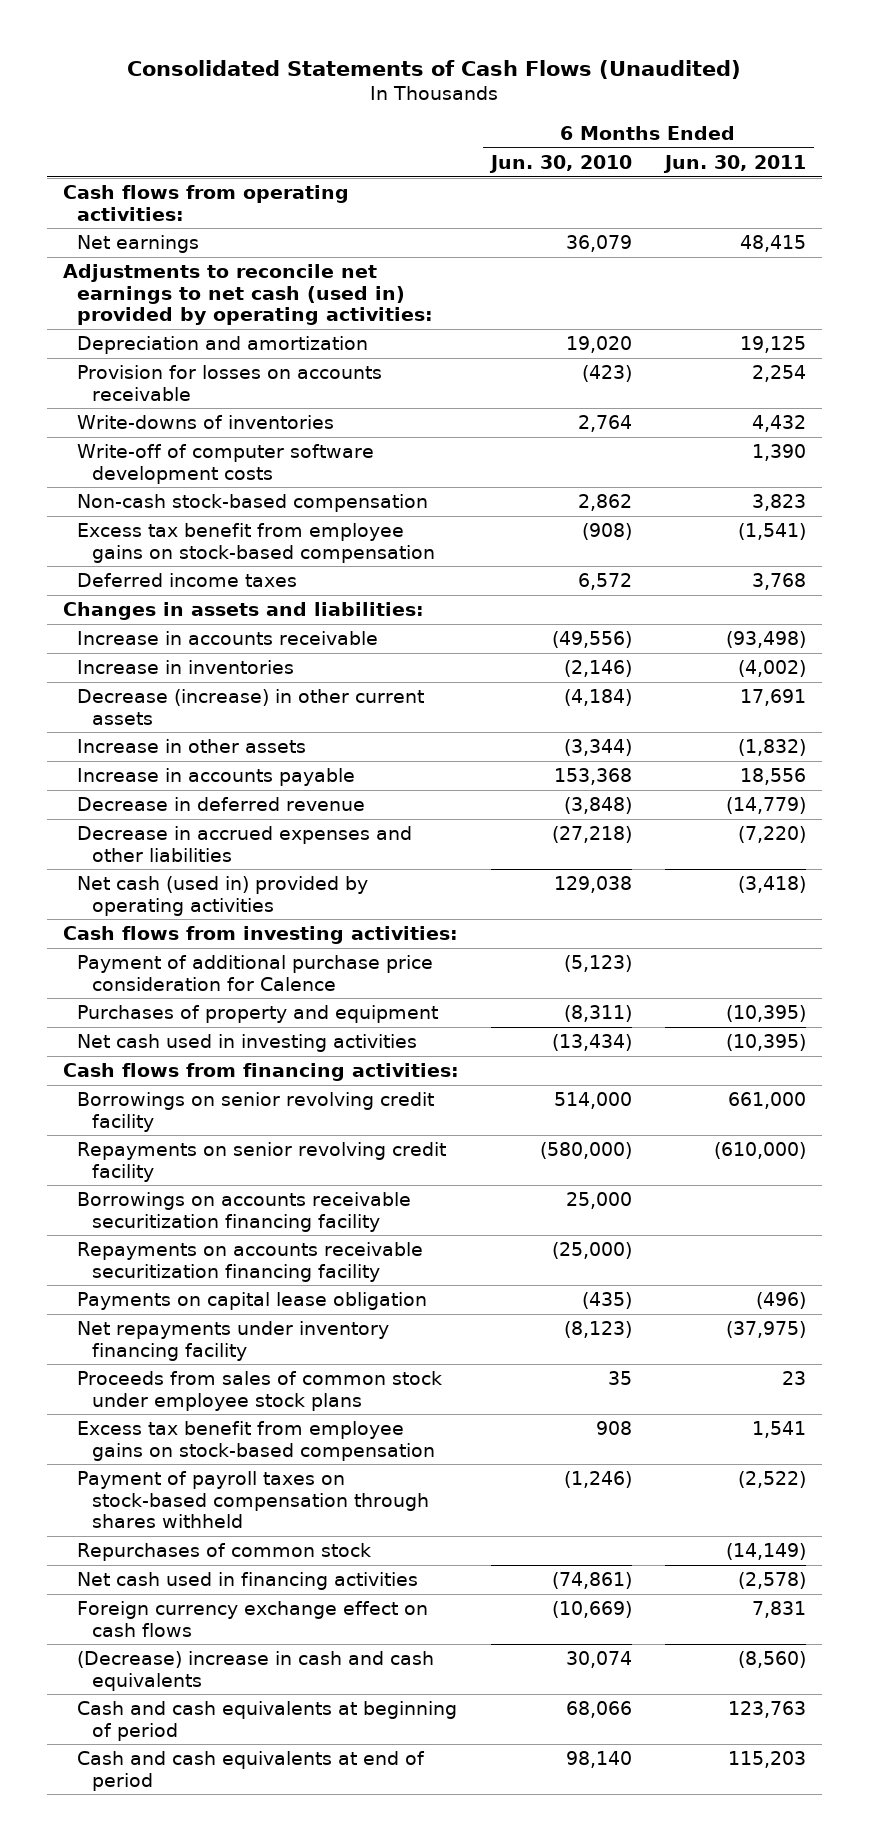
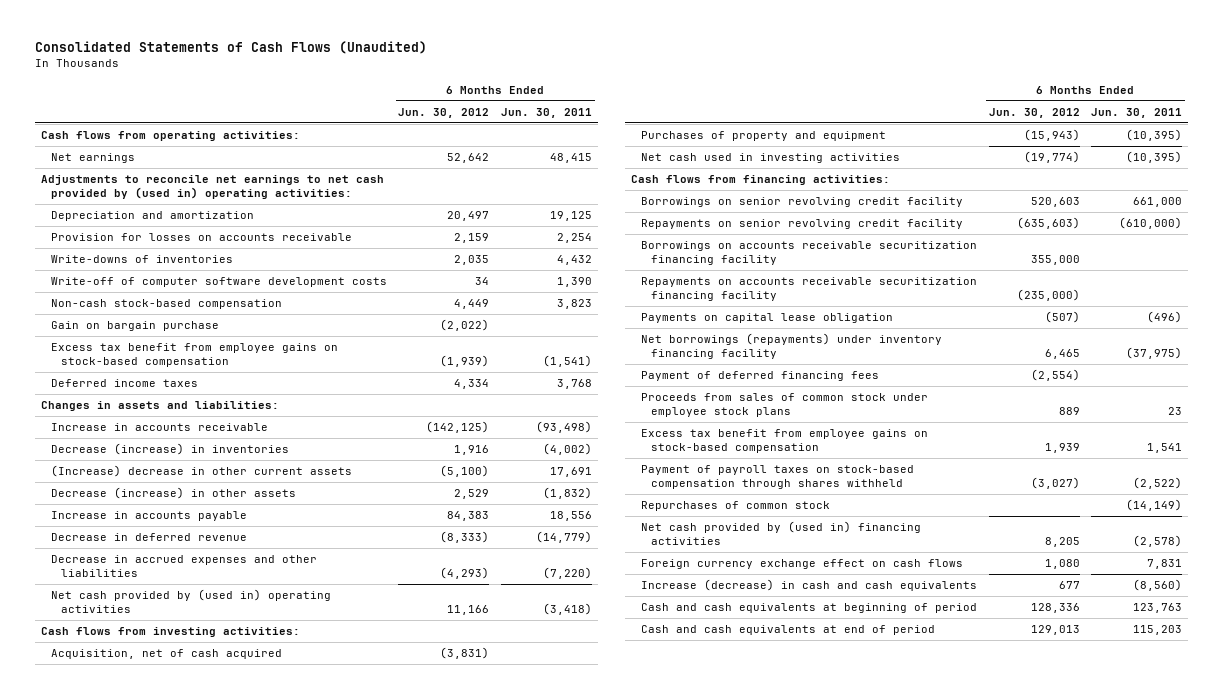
- | 6 Months Ended Jun. 30, 2010 | 6 Months Ended Jun. 30, 2011
+ | 6 Months Ended Jun. 30, 2012 | 6 Months Ended Jun. 30, 2011
- Adjustments to reconcile net earnings to net cash (used in) provided by operating activities:
+ Adjustments to reconcile net earnings to net cash provided by (used in) operating activities:
+ Gain on bargain purchase | (2,022) |
- Increase in inventories | (2,146) | (4,002)
- Decrease (increase) in other current assets | (4,184) | 17,691
- Increase in other assets | (3,344) | (1,832)
+ Decrease (increase) in inventories | 1,916 | (4,002)
+ (Increase) decrease in other current assets | (5,100) | 17,691
+ Decrease (increase) in other assets | 2,529 | (1,832)
- Net cash (used in) provided by operating activities | 129,038 | (3,418)
+ Net cash provided by (used in) operating activities | 11,166 | (3,418)
- Payment of additional purchase price consideration for Calence | (5,123) |
+ Acquisition, net of cash acquired | (3,831) |
- Net repayments under inventory financing facility | (8,123) | (37,975)
+ Net borrowings (repayments) under inventory financing facility | 6,465 | (37,975)
+ Payment of deferred financing fees | (2,554) |
- Net cash used in financing activities | (74,861) | (2,578)
+ Net cash provided by (used in) financing activities | 8,205 | (2,578)
- (Decrease) increase in cash and cash equivalents | 30,074 | (8,560)
+ Increase (decrease) in cash and cash equivalents | 677 | (8,560)

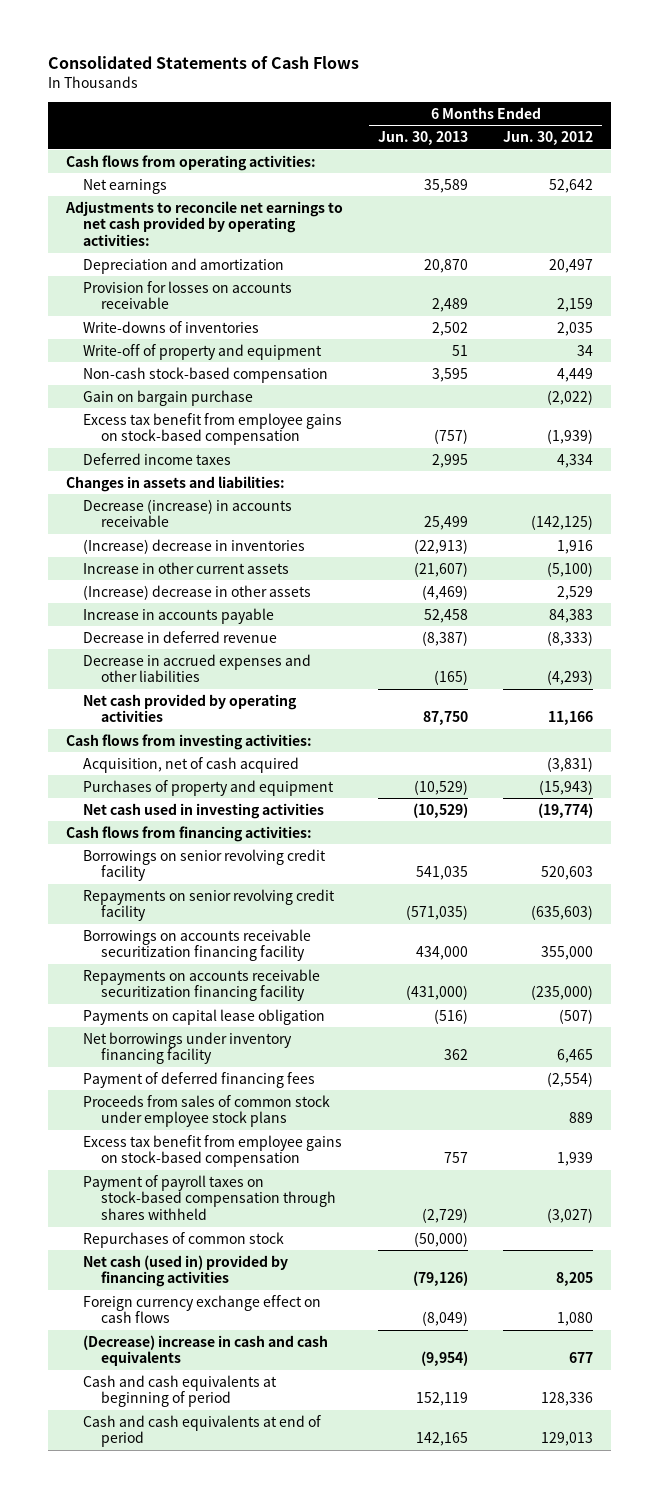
- Consolidated Statements of Cash Flows (Unaudited)
+ Consolidated Statements of Cash Flows
- | 6 Months Ended Jun. 30, 2012 | 6 Months Ended Jun. 30, 2011
+ | 6 Months Ended Jun. 30, 2013 | 6 Months Ended Jun. 30, 2012
- Adjustments to reconcile net earnings to net cash provided by (used in) operating activities:
+ Adjustments to reconcile net earnings to net cash provided by operating activities:
- Write-off of computer software development costs | 34 | 1,390
+ Write-off of property and equipment | 51 | 34
- Increase in accounts receivable | (142,125) | (93,498)
- Decrease (increase) in inventories | 1,916 | (4,002)
- (Increase) decrease in other current assets | (5,100) | 17,691
- Decrease (increase) in other assets | 2,529 | (1,832)
+ Decrease (increase) in accounts receivable | 25,499 | (142,125)
+ (Increase) decrease in inventories | (22,913) | 1,916
+ Increase in other current assets | (21,607) | (5,100)
+ (Increase) decrease in other assets | (4,469) | 2,529
- Net cash provided by (used in) operating activities | 11,166 | (3,418)
+ Net cash provided by operating activities | 87,750 | 11,166
- Net borrowings (repayments) under inventory financing facility | 6,465 | (37,975)
+ Net borrowings under inventory financing facility | 362 | 6,465
- Net cash provided by (used in) financing activities | 8,205 | (2,578)
+ Net cash (used in) provided by financing activities | (79,126) | 8,205
- Increase (decrease) in cash and cash equivalents | 677 | (8,560)
+ (Decrease) increase in cash and cash equivalents | (9,954) | 677

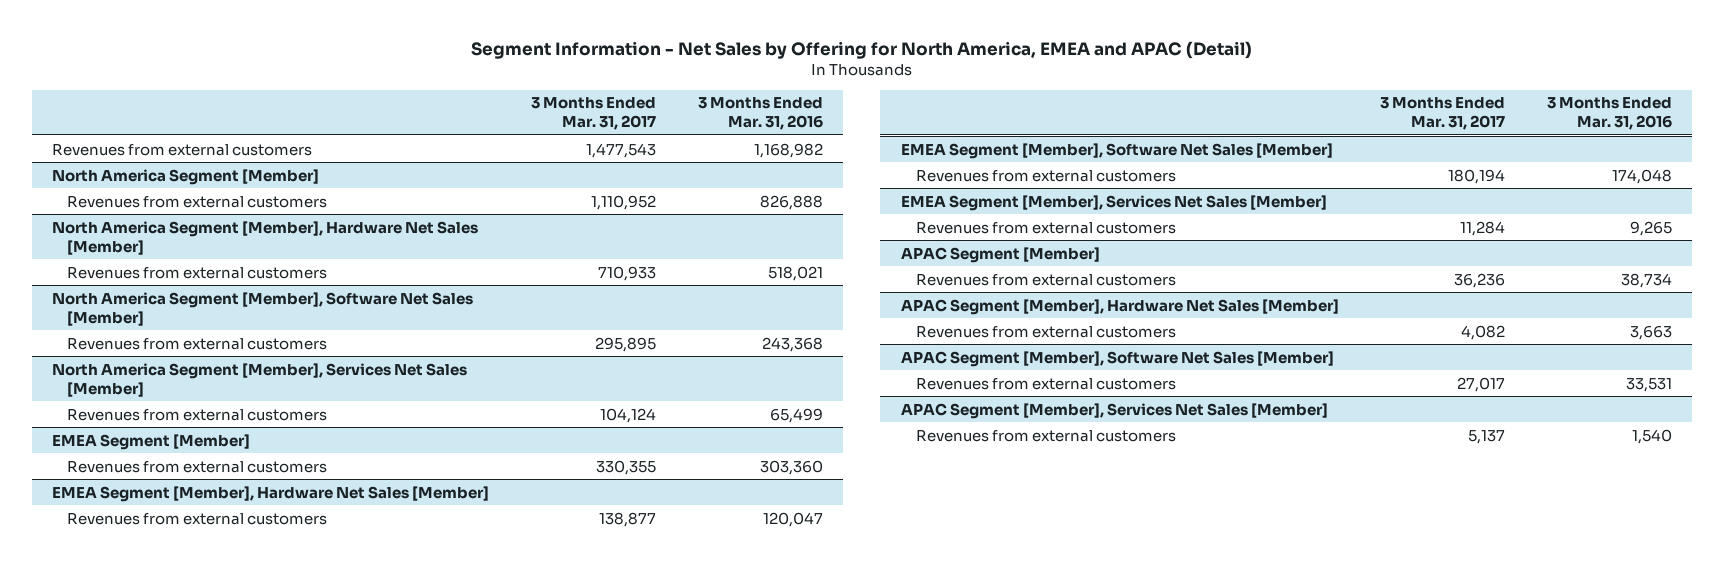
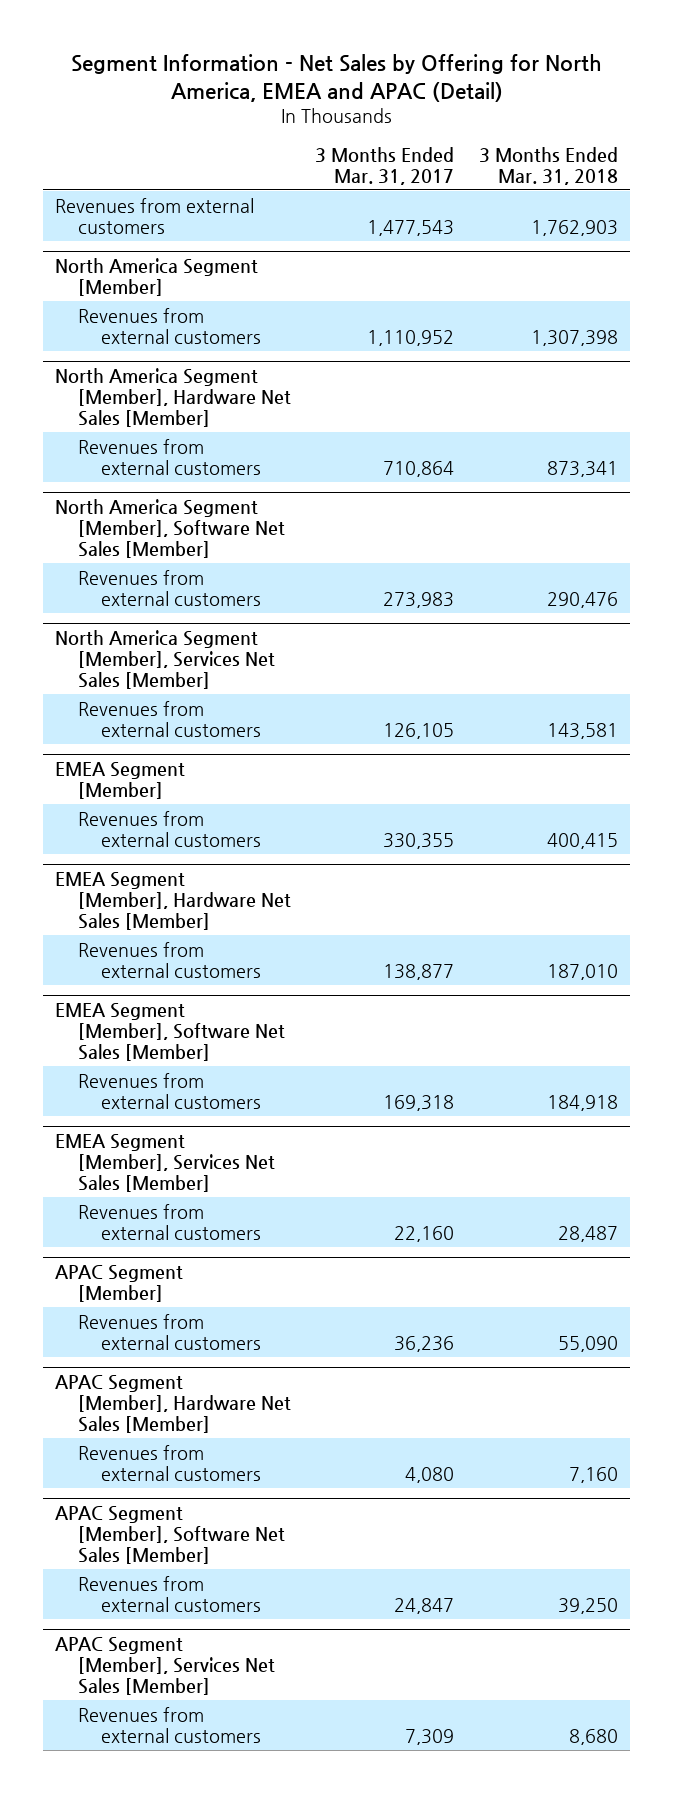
- | 3 Months Ended Mar. 31, 2017 | 3 Months Ended Mar. 31, 2016
+ | 3 Months Ended Mar. 31, 2017 | 3 Months Ended Mar. 31, 2018
@ North America Segment [Member], Hardware Net Sales [Member]
- Revenues from external customers | 710,933 | 518,021
+ Revenues from external customers | 710,864 | 873,341
@ North America Segment [Member], Software Net Sales [Member]
- Revenues from external customers | 295,895 | 243,368
+ Revenues from external customers | 273,983 | 290,476
@ North America Segment [Member], Services Net Sales [Member]
- Revenues from external customers | 104,124 | 65,499
+ Revenues from external customers | 126,105 | 143,581
@ EMEA Segment [Member], Software Net Sales [Member]
- Revenues from external customers | 180,194 | 174,048
+ Revenues from external customers | 169,318 | 184,918
@ EMEA Segment [Member], Services Net Sales [Member]
- Revenues from external customers | 11,284 | 9,265
+ Revenues from external customers | 22,160 | 28,487
@ APAC Segment [Member], Hardware Net Sales [Member]
- Revenues from external customers | 4,082 | 3,663
+ Revenues from external customers | 4,080 | 7,160
@ APAC Segment [Member], Software Net Sales [Member]
- Revenues from external customers | 27,017 | 33,531
+ Revenues from external customers | 24,847 | 39,250
@ APAC Segment [Member], Services Net Sales [Member]
- Revenues from external customers | 5,137 | 1,540
+ Revenues from external customers | 7,309 | 8,680

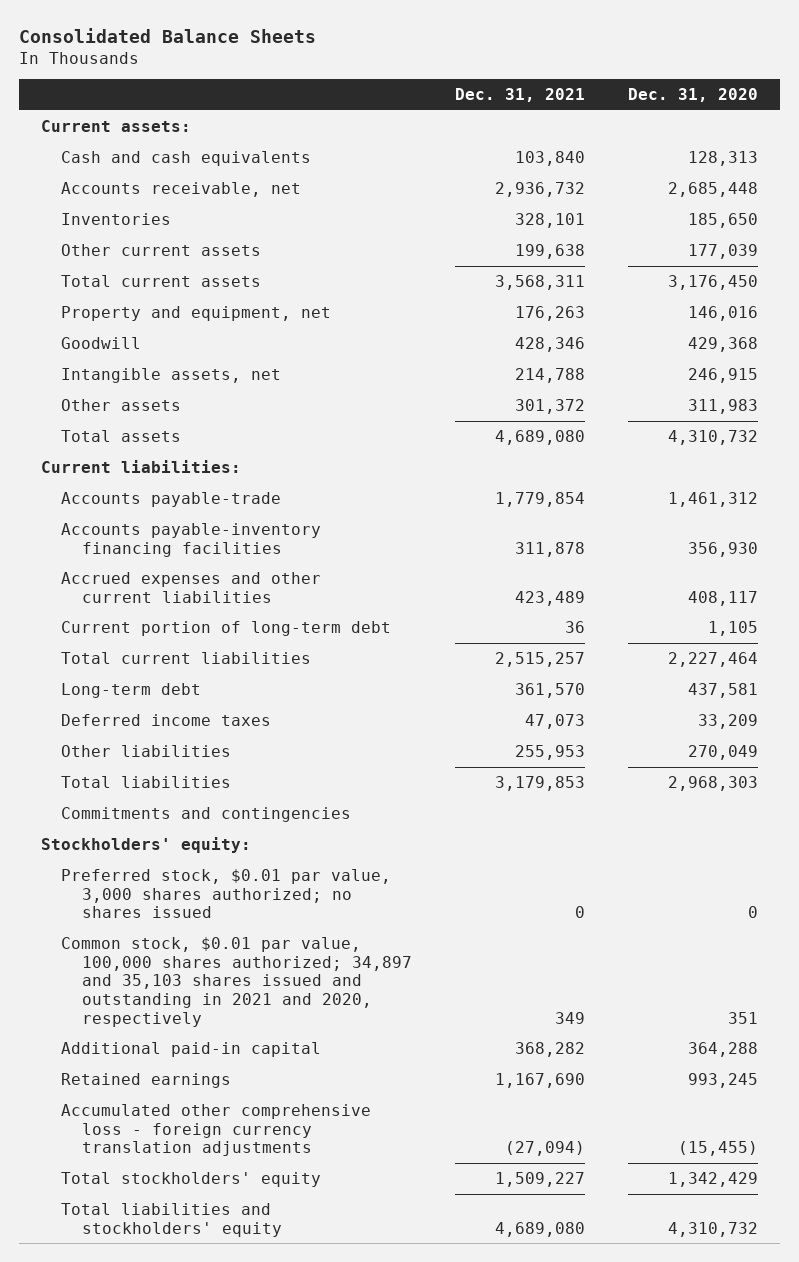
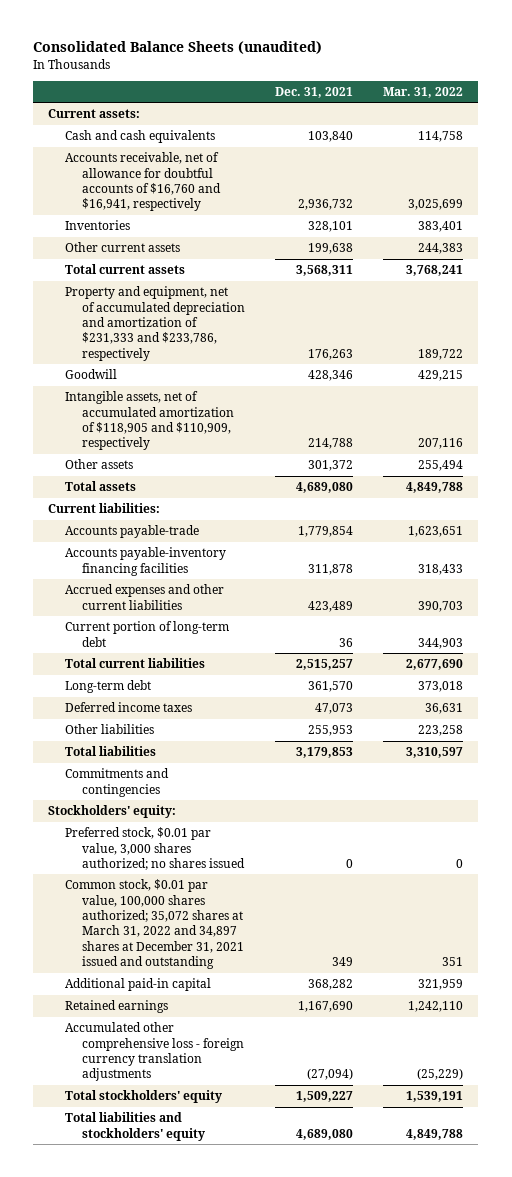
- Consolidated Balance Sheets
+ Consolidated Balance Sheets (unaudited)
- | Dec. 31, 2021 | Dec. 31, 2020
+ | Dec. 31, 2021 | Mar. 31, 2022
- Accounts receivable, net | 2,936,732 | 2,685,448
+ Accounts receivable, net of allowance for doubtful accounts of $16,760 and $16,941, respectively | 2,936,732 | 3,025,699
- Property and equipment, net | 176,263 | 146,016
+ Property and equipment, net of accumulated depreciation and amortization of $231,333 and $233,786, respectively | 176,263 | 189,722
- Intangible assets, net | 214,788 | 246,915
+ Intangible assets, net of accumulated amortization of $118,905 and $110,909, respectively | 214,788 | 207,116
- Common stock, $0.01 par value, 100,000 shares authorized; 34,897 and 35,103 shares issued and outstanding in 2021 and 2020, respectively | 349 | 351
+ Common stock, $0.01 par value, 100,000 shares authorized; 35,072 shares at March 31, 2022 and 34,897 shares at December 31, 2021 issued and outstanding | 349 | 351

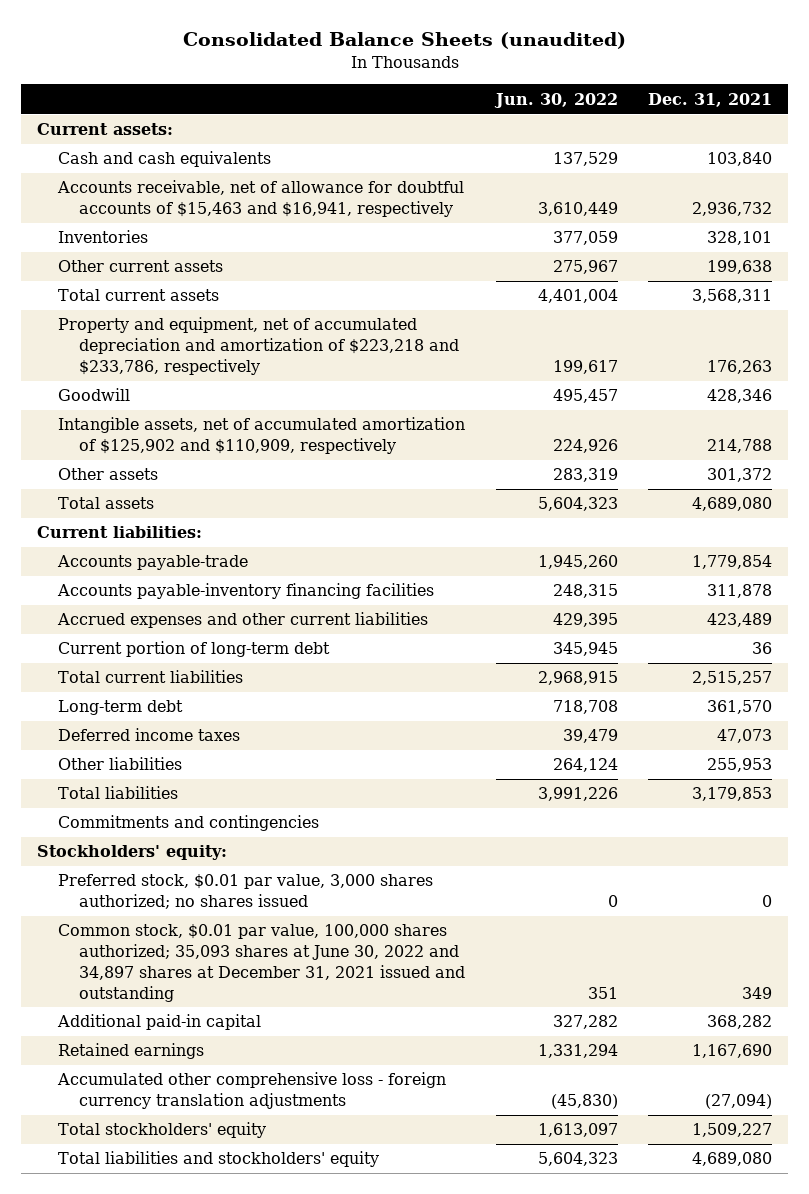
- | Dec. 31, 2021 | Mar. 31, 2022
+ | Jun. 30, 2022 | Dec. 31, 2021
- Accounts receivable, net of allowance for doubtful accounts of $16,760 and $16,941, respectively | 2,936,732 | 3,025,699
+ Accounts receivable, net of allowance for doubtful accounts of $15,463 and $16,941, respectively | 3,610,449 | 2,936,732
- Property and equipment, net of accumulated depreciation and amortization of $231,333 and $233,786, respectively | 176,263 | 189,722
+ Property and equipment, net of accumulated depreciation and amortization of $223,218 and $233,786, respectively | 199,617 | 176,263
- Intangible assets, net of accumulated amortization of $118,905 and $110,909, respectively | 214,788 | 207,116
+ Intangible assets, net of accumulated amortization of $125,902 and $110,909, respectively | 224,926 | 214,788
- Common stock, $0.01 par value, 100,000 shares authorized; 35,072 shares at March 31, 2022 and 34,897 shares at December 31, 2021 issued and outstanding | 349 | 351
+ Common stock, $0.01 par value, 100,000 shares authorized; 35,093 shares at June 30, 2022 and 34,897 shares at December 31, 2021 issued and outstanding | 351 | 349

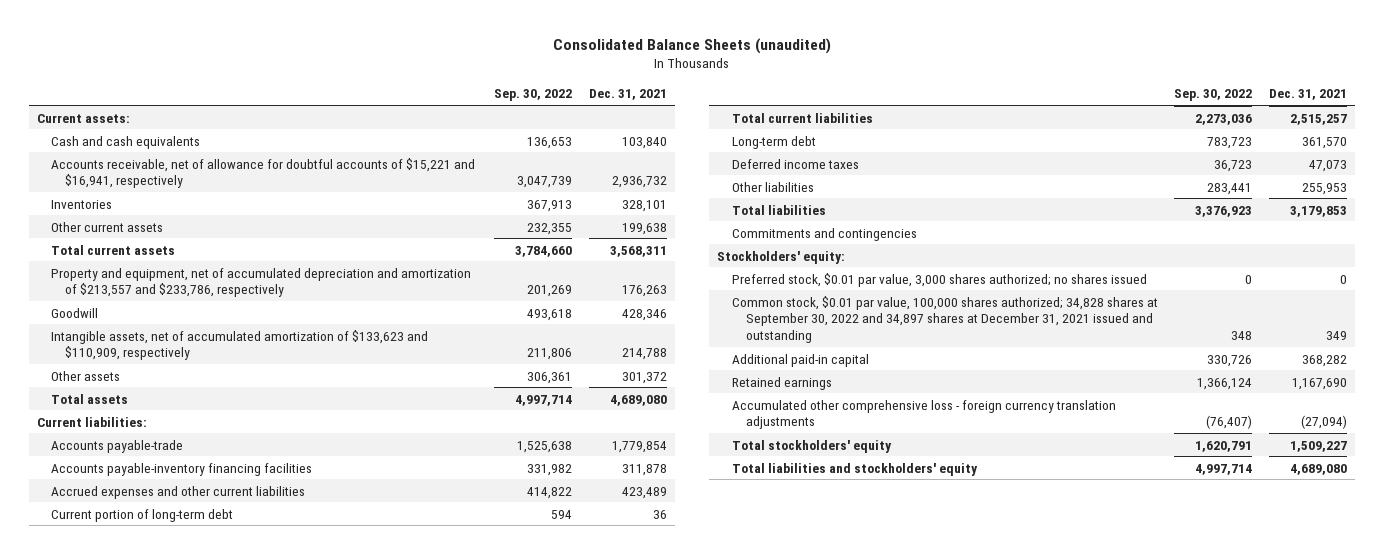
- | Jun. 30, 2022 | Dec. 31, 2021
+ | Sep. 30, 2022 | Dec. 31, 2021
- Accounts receivable, net of allowance for doubtful accounts of $15,463 and $16,941, respectively | 3,610,449 | 2,936,732
+ Accounts receivable, net of allowance for doubtful accounts of $15,221 and $16,941, respectively | 3,047,739 | 2,936,732
- Property and equipment, net of accumulated depreciation and amortization of $223,218 and $233,786, respectively | 199,617 | 176,263
+ Property and equipment, net of accumulated depreciation and amortization of $213,557 and $233,786, respectively | 201,269 | 176,263
- Intangible assets, net of accumulated amortization of $125,902 and $110,909, respectively | 224,926 | 214,788
+ Intangible assets, net of accumulated amortization of $133,623 and $110,909, respectively | 211,806 | 214,788
- Common stock, $0.01 par value, 100,000 shares authorized; 35,093 shares at June 30, 2022 and 34,897 shares at December 31, 2021 issued and outstanding | 351 | 349
+ Common stock, $0.01 par value, 100,000 shares authorized; 34,828 shares at September 30, 2022 and 34,897 shares at December 31, 2021 issued and outstanding | 348 | 349

